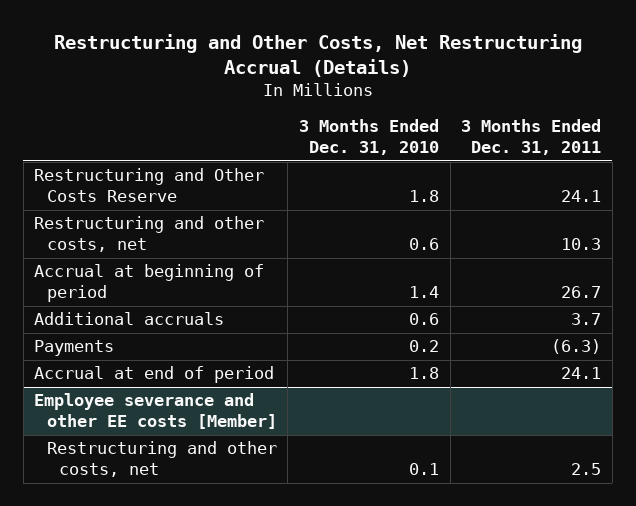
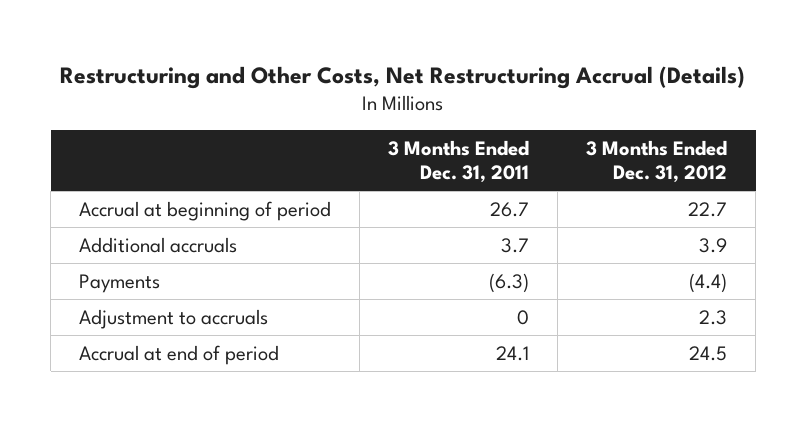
- | 3 Months Ended Dec. 31, 2010 | 3 Months Ended Dec. 31, 2011
+ | 3 Months Ended Dec. 31, 2011 | 3 Months Ended Dec. 31, 2012
- Restructuring and Other Costs Reserve | 1.8 | 24.1
- Restructuring and other costs, net | 0.6 | 10.3
+ Adjustment to accruals | 0 | 2.3
- Employee severance and other EE costs [Member]
- Restructuring and other costs, net | 0.1 | 2.5

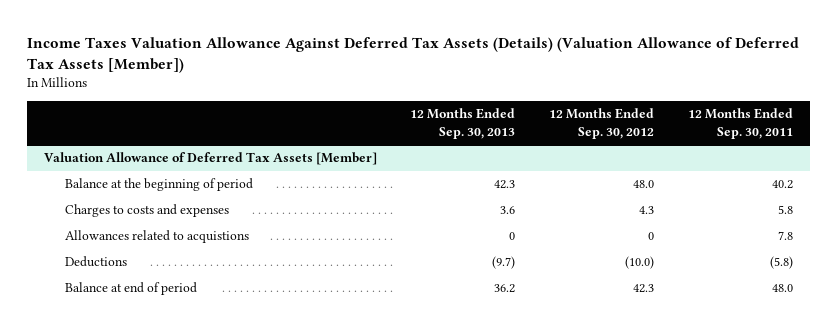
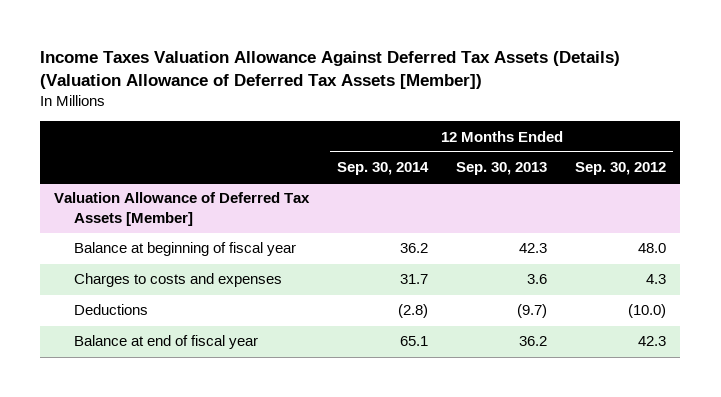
- | 12 Months Ended Sep. 30, 2013 | 12 Months Ended Sep. 30, 2012 | 12 Months Ended Sep. 30, 2011
+ | 12 Months Ended Sep. 30, 2014 | 12 Months Ended Sep. 30, 2013 | 12 Months Ended Sep. 30, 2012
@ Valuation Allowance of Deferred Tax Assets [Member]
- Balance at the beginning of period | 42.3 | 48.0 | 40.2
+ Balance at beginning of fiscal year | 36.2 | 42.3 | 48.0
- Allowances related to acquistions | 0 | 0 | 7.8
- Balance at end of period | 36.2 | 42.3 | 48.0
+ Balance at end of fiscal year | 65.1 | 36.2 | 42.3

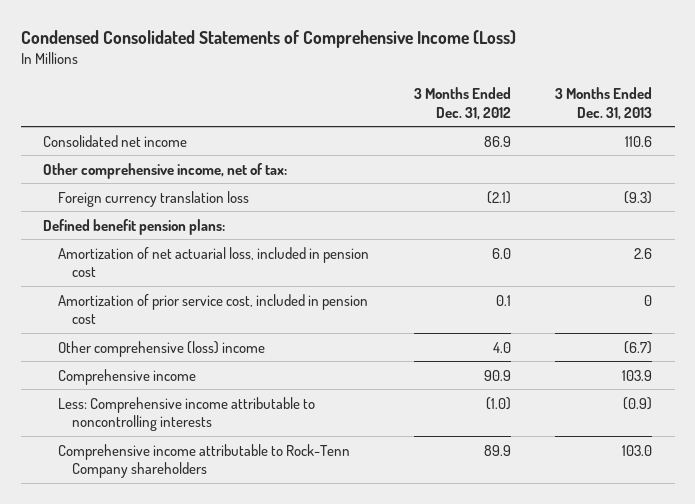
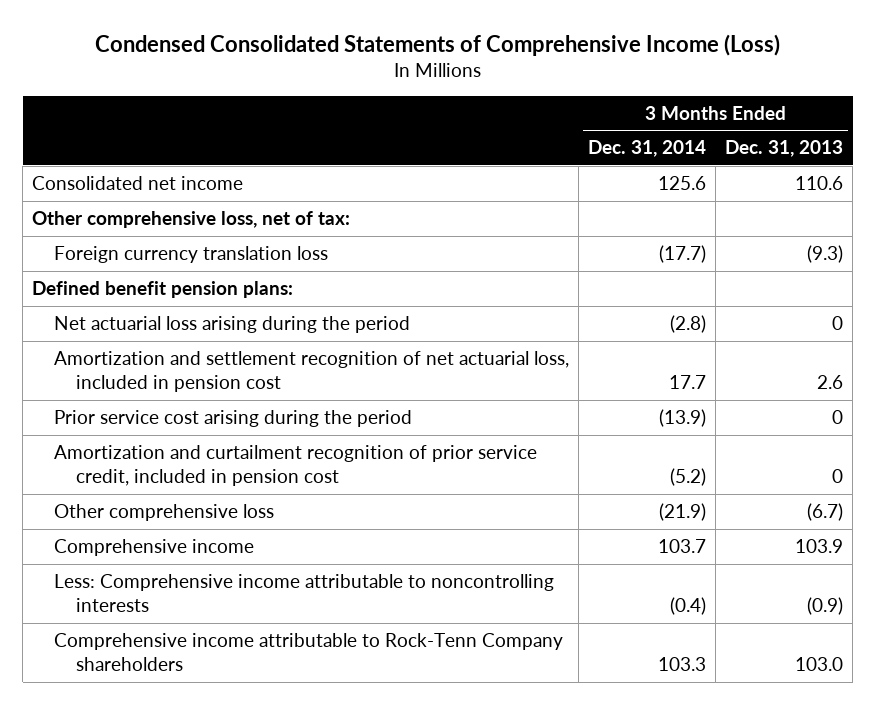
- | 3 Months Ended Dec. 31, 2012 | 3 Months Ended Dec. 31, 2013
+ | 3 Months Ended Dec. 31, 2014 | 3 Months Ended Dec. 31, 2013
- Other comprehensive income, net of tax:
+ Other comprehensive loss, net of tax:
- Amortization of net actuarial loss, included in pension cost | 6.0 | 2.6
- Amortization of prior service cost, included in pension cost | 0.1 | 0
- Other comprehensive (loss) income | 4.0 | (6.7)
+ Net actuarial loss arising during the period | (2.8) | 0
+ Amortization and settlement recognition of net actuarial loss, included in pension cost | 17.7 | 2.6
+ Prior service cost arising during the period | (13.9) | 0
+ Amortization and curtailment recognition of prior service credit, included in pension cost | (5.2) | 0
+ Other comprehensive loss | (21.9) | (6.7)

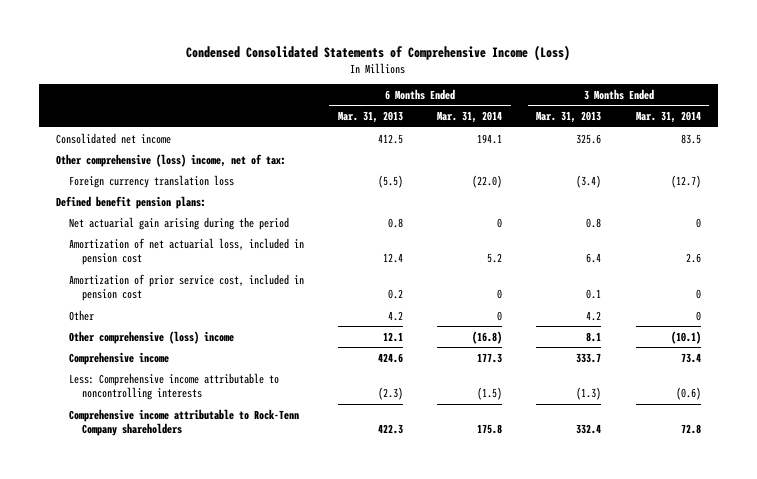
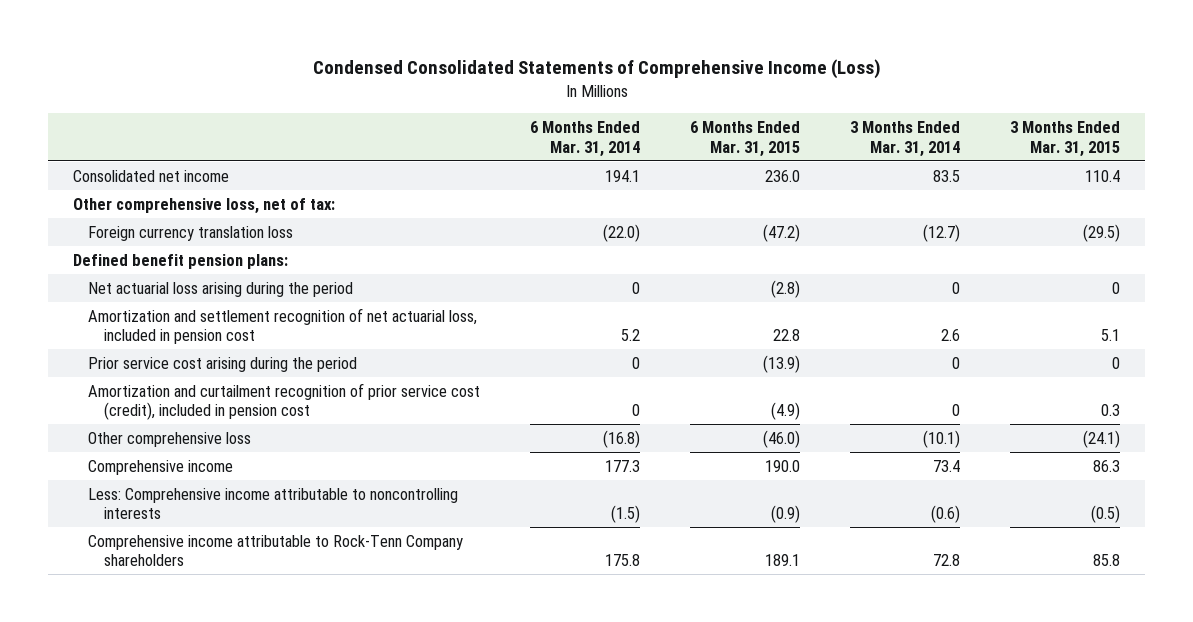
- | 6 Months Ended Mar. 31, 2013 | 6 Months Ended Mar. 31, 2014 | 3 Months Ended Mar. 31, 2013 | 3 Months Ended Mar. 31, 2014
+ | 6 Months Ended Mar. 31, 2014 | 6 Months Ended Mar. 31, 2015 | 3 Months Ended Mar. 31, 2014 | 3 Months Ended Mar. 31, 2015
- Other comprehensive (loss) income, net of tax:
+ Other comprehensive loss, net of tax:
- Net actuarial gain arising during the period | 0.8 | 0 | 0.8 | 0
- Amortization of net actuarial loss, included in pension cost | 12.4 | 5.2 | 6.4 | 2.6
- Amortization of prior service cost, included in pension cost | 0.2 | 0 | 0.1 | 0
- Other | 4.2 | 0 | 4.2 | 0
- Other comprehensive (loss) income | 12.1 | (16.8) | 8.1 | (10.1)
+ Net actuarial loss arising during the period | 0 | (2.8) | 0 | 0
+ Amortization and settlement recognition of net actuarial loss, included in pension cost | 5.2 | 22.8 | 2.6 | 5.1
+ Prior service cost arising during the period | 0 | (13.9) | 0 | 0
+ Amortization and curtailment recognition of prior service cost (credit), included in pension cost | 0 | (4.9) | 0 | 0.3
+ Other comprehensive loss | (16.8) | (46.0) | (10.1) | (24.1)

